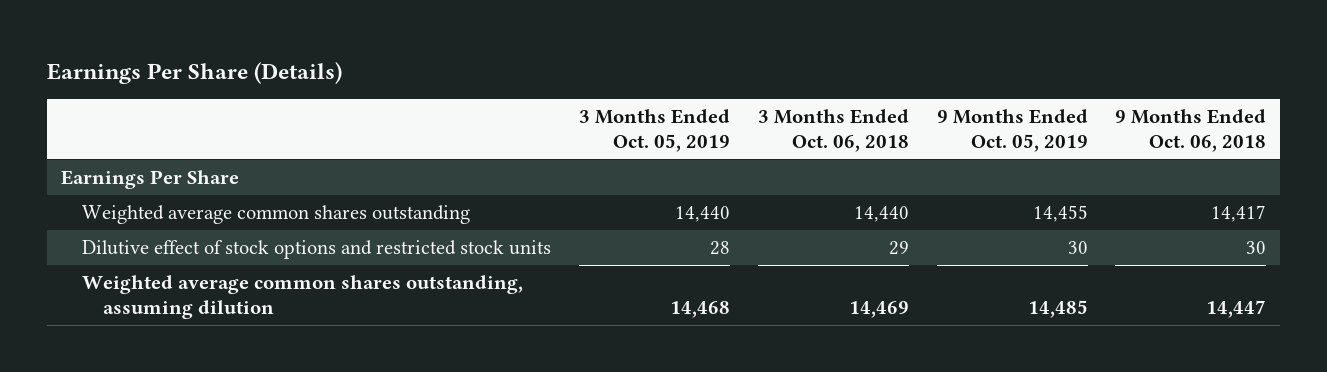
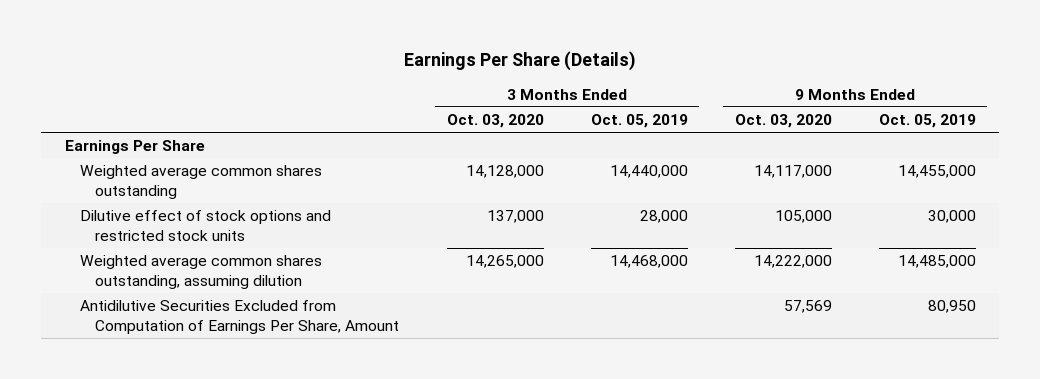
- | 3 Months Ended Oct. 05, 2019 | 3 Months Ended Oct. 06, 2018 | 9 Months Ended Oct. 05, 2019 | 9 Months Ended Oct. 06, 2018
+ | 3 Months Ended Oct. 03, 2020 | 3 Months Ended Oct. 05, 2019 | 9 Months Ended Oct. 03, 2020 | 9 Months Ended Oct. 05, 2019
- Weighted average common shares outstanding | 14,440 | 14,440 | 14,455 | 14,417
- Dilutive effect of stock options and restricted stock units | 28 | 29 | 30 | 30
- Weighted average common shares outstanding, assuming dilution | 14,468 | 14,469 | 14,485 | 14,447
+ Weighted average common shares outstanding | 14,128,000 | 14,440,000 | 14,117,000 | 14,455,000
+ Dilutive effect of stock options and restricted stock units | 137,000 | 28,000 | 105,000 | 30,000
+ Weighted average common shares outstanding, assuming dilution | 14,265,000 | 14,468,000 | 14,222,000 | 14,485,000
+ Antidilutive Securities Excluded from Computation of Earnings Per Share, Amount | | | 57,569 | 80,950

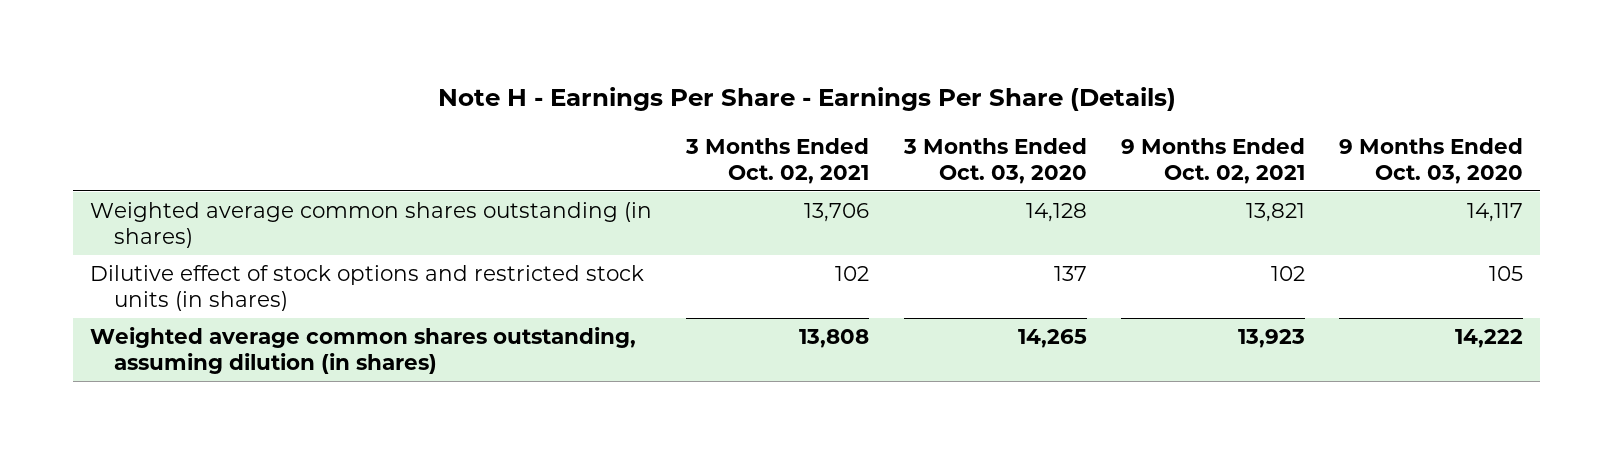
- Earnings Per Share (Details)
+ Note H - Earnings Per Share - Earnings Per Share (Details)
- | 3 Months Ended Oct. 03, 2020 | 3 Months Ended Oct. 05, 2019 | 9 Months Ended Oct. 03, 2020 | 9 Months Ended Oct. 05, 2019
+ | 3 Months Ended Oct. 02, 2021 | 3 Months Ended Oct. 03, 2020 | 9 Months Ended Oct. 02, 2021 | 9 Months Ended Oct. 03, 2020
- Earnings Per Share
- Weighted average common shares outstanding | 14,128,000 | 14,440,000 | 14,117,000 | 14,455,000
- Dilutive effect of stock options and restricted stock units | 137,000 | 28,000 | 105,000 | 30,000
- Weighted average common shares outstanding, assuming dilution | 14,265,000 | 14,468,000 | 14,222,000 | 14,485,000
- Antidilutive Securities Excluded from Computation of Earnings Per Share, Amount | | | 57,569 | 80,950
+ Weighted average common shares outstanding (in shares) | 13,706 | 14,128 | 13,821 | 14,117
+ Dilutive effect of stock options and restricted stock units (in shares) | 102 | 137 | 102 | 105
+ Weighted average common shares outstanding, assuming dilution (in shares) | 13,808 | 14,265 | 13,923 | 14,222

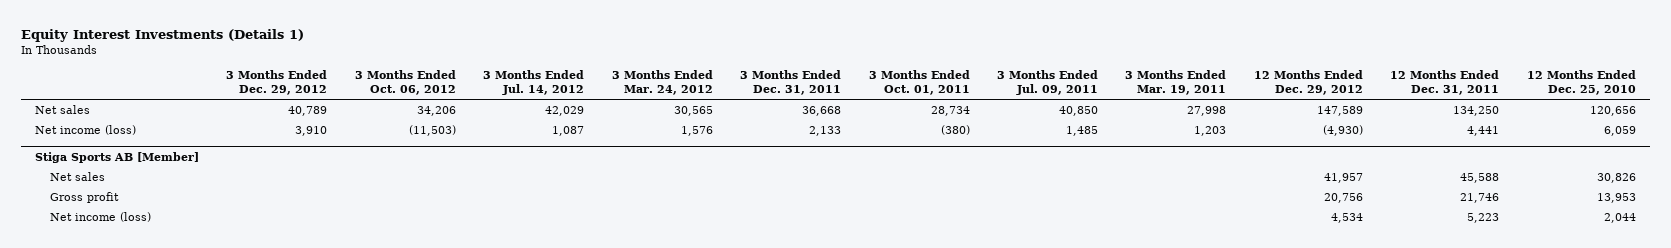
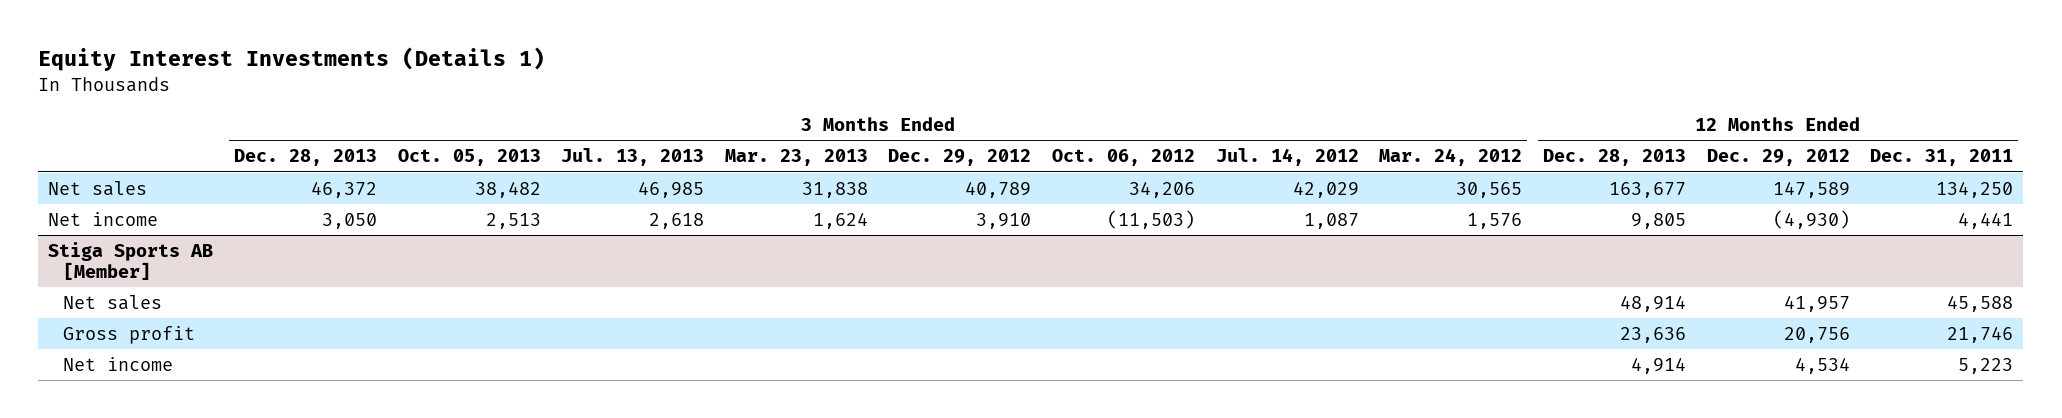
- | 3 Months Ended Dec. 29, 2012 | 3 Months Ended Oct. 06, 2012 | 3 Months Ended Jul. 14, 2012 | 3 Months Ended Mar. 24, 2012 | 3 Months Ended Dec. 31, 2011 | 3 Months Ended Oct. 01, 2011 | 3 Months Ended Jul. 09, 2011 | 3 Months Ended Mar. 19, 2011 | 12 Months Ended Dec. 29, 2012 | 12 Months Ended Dec. 31, 2011 | 12 Months Ended Dec. 25, 2010
+ | 3 Months Ended Dec. 28, 2013 | 3 Months Ended Oct. 05, 2013 | 3 Months Ended Jul. 13, 2013 | 3 Months Ended Mar. 23, 2013 | 3 Months Ended Dec. 29, 2012 | 3 Months Ended Oct. 06, 2012 | 3 Months Ended Jul. 14, 2012 | 3 Months Ended Mar. 24, 2012 | 12 Months Ended Dec. 28, 2013 | 12 Months Ended Dec. 29, 2012 | 12 Months Ended Dec. 31, 2011
- Net income (loss) | 3,910 | (11,503) | 1,087 | 1,576 | 2,133 | (380) | 1,485 | 1,203 | (4,930) | 4,441 | 6,059
+ Net income | 3,050 | 2,513 | 2,618 | 1,624 | 3,910 | (11,503) | 1,087 | 1,576 | 9,805 | (4,930) | 4,441
@ Stiga Sports AB [Member]
- Net income (loss) | | | | | | | | | 4,534 | 5,223 | 2,044
+ Net income | | | | | | | | | 4,914 | 4,534 | 5,223

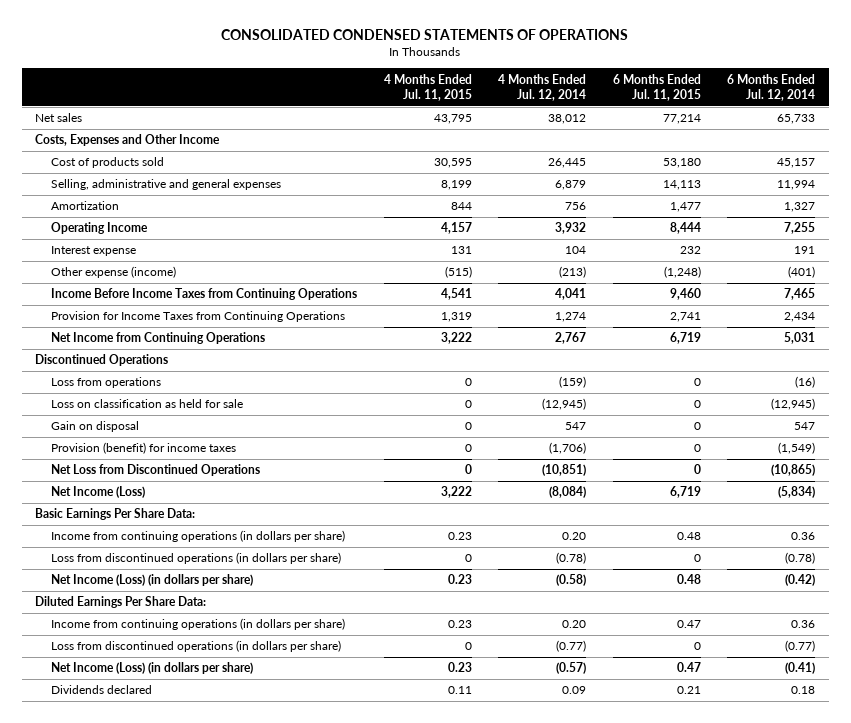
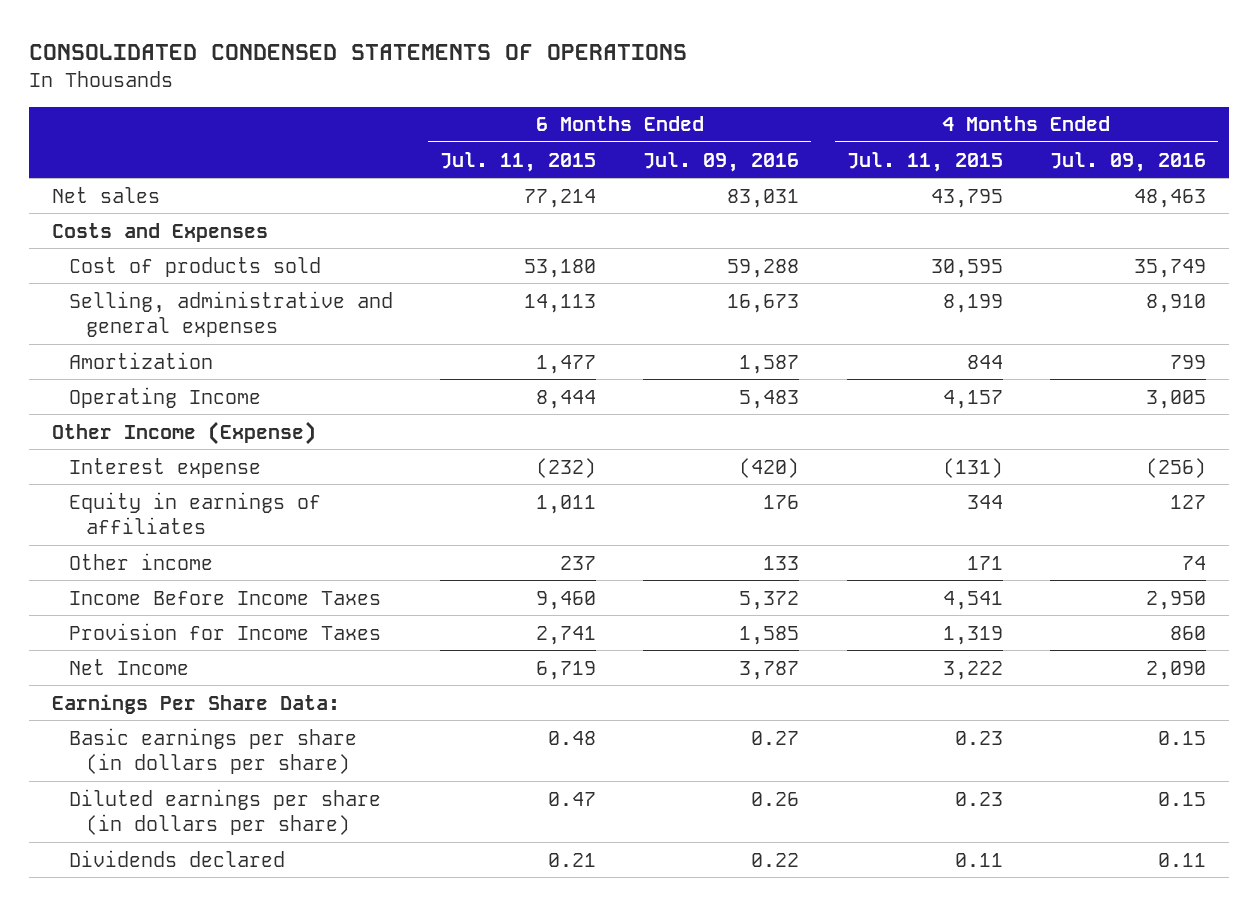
- | 4 Months Ended Jul. 11, 2015 | 4 Months Ended Jul. 12, 2014 | 6 Months Ended Jul. 11, 2015 | 6 Months Ended Jul. 12, 2014
+ | 6 Months Ended Jul. 11, 2015 | 6 Months Ended Jul. 09, 2016 | 4 Months Ended Jul. 11, 2015 | 4 Months Ended Jul. 09, 2016
- Costs, Expenses and Other Income
+ Costs and Expenses
- Interest expense | 131 | 104 | 232 | 191
- Other expense (income) | (515) | (213) | (1,248) | (401)
- Income Before Income Taxes from Continuing Operations | 4,541 | 4,041 | 9,460 | 7,465
- Provision for Income Taxes from Continuing Operations | 1,319 | 1,274 | 2,741 | 2,434
- Net Income from Continuing Operations | 3,222 | 2,767 | 6,719 | 5,031
- Discontinued Operations
- Loss from operations | 0 | (159) | 0 | (16)
- Loss on classification as held for sale | 0 | (12,945) | 0 | (12,945)
- Gain on disposal | 0 | 547 | 0 | 547
- Provision (benefit) for income taxes | 0 | (1,706) | 0 | (1,549)
- Net Loss from Discontinued Operations | 0 | (10,851) | 0 | (10,865)
- Net Income (Loss) | 3,222 | (8,084) | 6,719 | (5,834)
- Basic Earnings Per Share Data:
- Income from continuing operations (in dollars per share) | 0.23 | 0.20 | 0.48 | 0.36
- Loss from discontinued operations (in dollars per share) | 0 | (0.78) | 0 | (0.78)
- Net Income (Loss) (in dollars per share) | 0.23 | (0.58) | 0.48 | (0.42)
- Diluted Earnings Per Share Data:
- Income from continuing operations (in dollars per share) | 0.23 | 0.20 | 0.47 | 0.36
- Loss from discontinued operations (in dollars per share) | 0 | (0.77) | 0 | (0.77)
- Net Income (Loss) (in dollars per share) | 0.23 | (0.57) | 0.47 | (0.41)
+ Other Income (Expense)
+ Interest expense | (232) | (420) | (131) | (256)
+ Equity in earnings of affiliates | 1,011 | 176 | 344 | 127
+ Other income | 237 | 133 | 171 | 74
+ Income Before Income Taxes | 9,460 | 5,372 | 4,541 | 2,950
+ Provision for Income Taxes | 2,741 | 1,585 | 1,319 | 860
+ Net Income | 6,719 | 3,787 | 3,222 | 2,090
+ Earnings Per Share Data:
+ Basic earnings per share (in dollars per share) | 0.48 | 0.27 | 0.23 | 0.15
+ Diluted earnings per share (in dollars per share) | 0.47 | 0.26 | 0.23 | 0.15

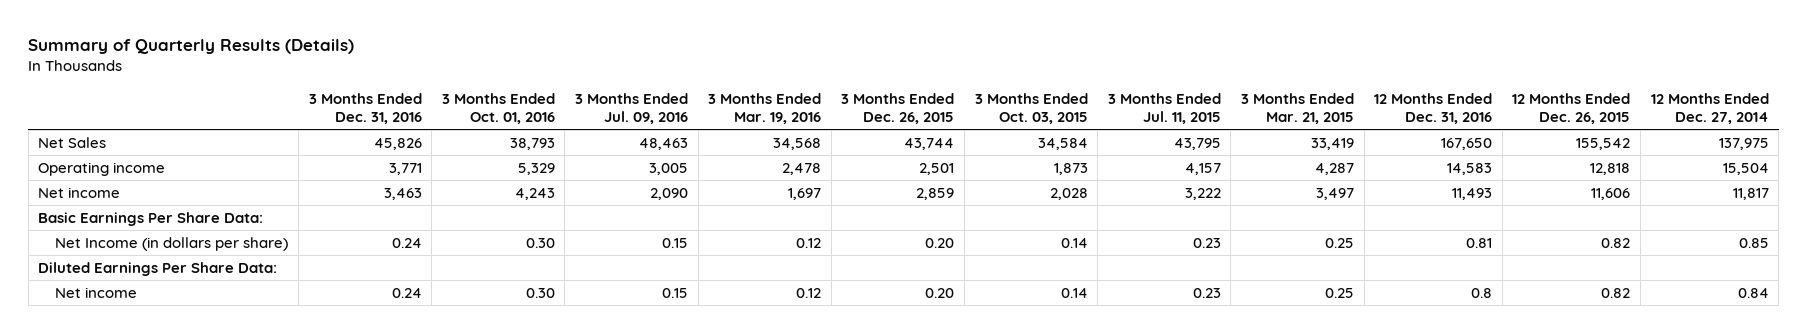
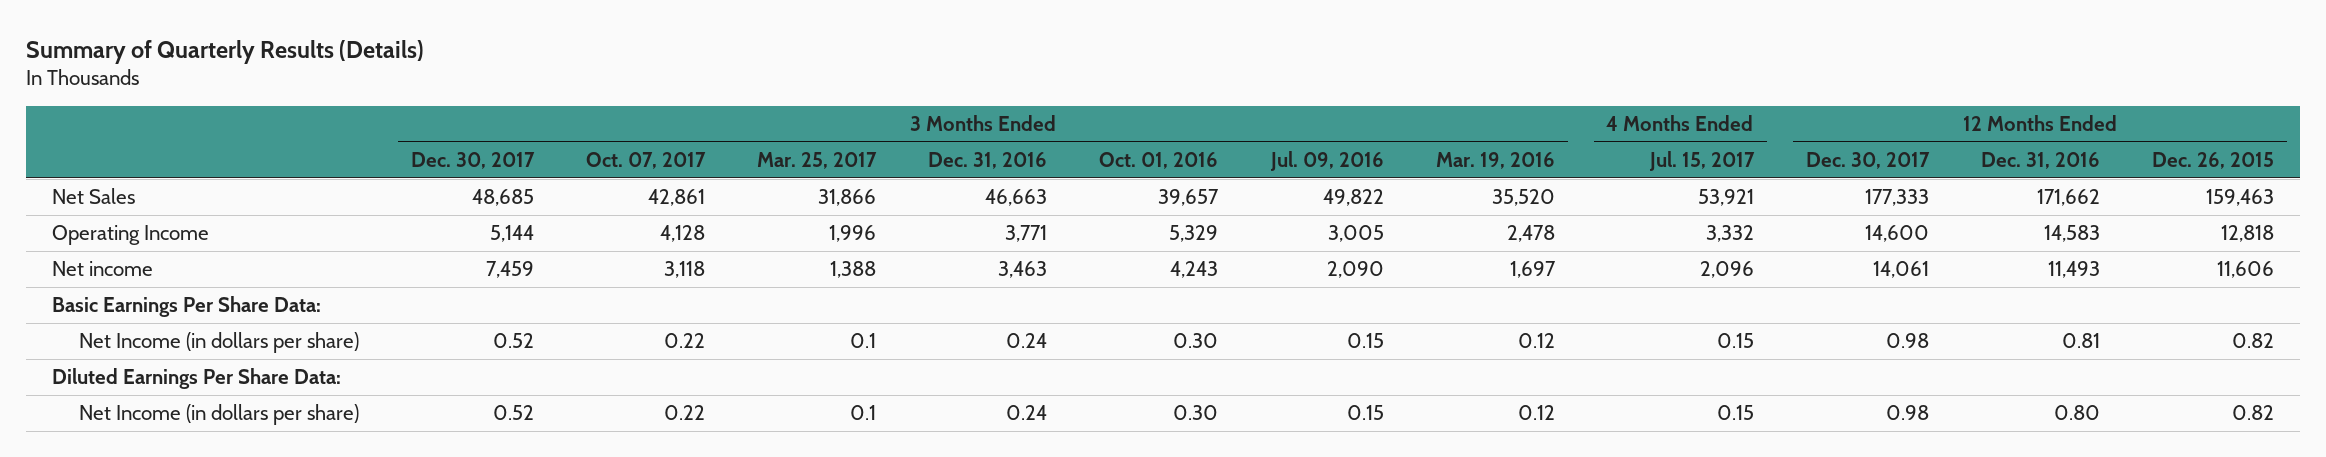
- | 3 Months Ended Dec. 31, 2016 | 3 Months Ended Oct. 01, 2016 | 3 Months Ended Jul. 09, 2016 | 3 Months Ended Mar. 19, 2016 | 3 Months Ended Dec. 26, 2015 | 3 Months Ended Oct. 03, 2015 | 3 Months Ended Jul. 11, 2015 | 3 Months Ended Mar. 21, 2015 | 12 Months Ended Dec. 31, 2016 | 12 Months Ended Dec. 26, 2015 | 12 Months Ended Dec. 27, 2014
+ | 3 Months Ended Dec. 30, 2017 | 3 Months Ended Oct. 07, 2017 | 3 Months Ended Mar. 25, 2017 | 3 Months Ended Dec. 31, 2016 | 3 Months Ended Oct. 01, 2016 | 3 Months Ended Jul. 09, 2016 | 3 Months Ended Mar. 19, 2016 | 4 Months Ended Jul. 15, 2017 | 12 Months Ended Dec. 30, 2017 | 12 Months Ended Dec. 31, 2016 | 12 Months Ended Dec. 26, 2015
- Net Sales | 45,826 | 38,793 | 48,463 | 34,568 | 43,744 | 34,584 | 43,795 | 33,419 | 167,650 | 155,542 | 137,975
- Operating income | 3,771 | 5,329 | 3,005 | 2,478 | 2,501 | 1,873 | 4,157 | 4,287 | 14,583 | 12,818 | 15,504
+ Net Sales | 48,685 | 42,861 | 31,866 | 46,663 | 39,657 | 49,822 | 35,520 | 53,921 | 177,333 | 171,662 | 159,463
+ Operating Income | 5,144 | 4,128 | 1,996 | 3,771 | 5,329 | 3,005 | 2,478 | 3,332 | 14,600 | 14,583 | 12,818
- Net income | 0.24 | 0.30 | 0.15 | 0.12 | 0.20 | 0.14 | 0.23 | 0.25 | 0.8 | 0.82 | 0.84
+ Net Income (in dollars per share) | 0.52 | 0.22 | 0.1 | 0.24 | 0.30 | 0.15 | 0.12 | 0.15 | 0.98 | 0.80 | 0.82

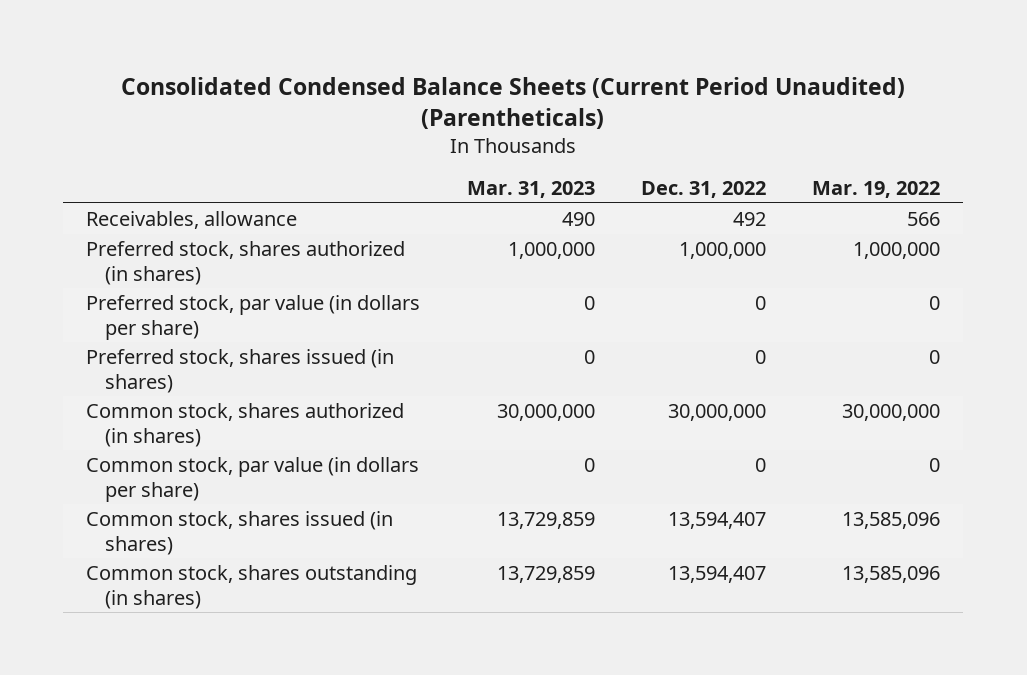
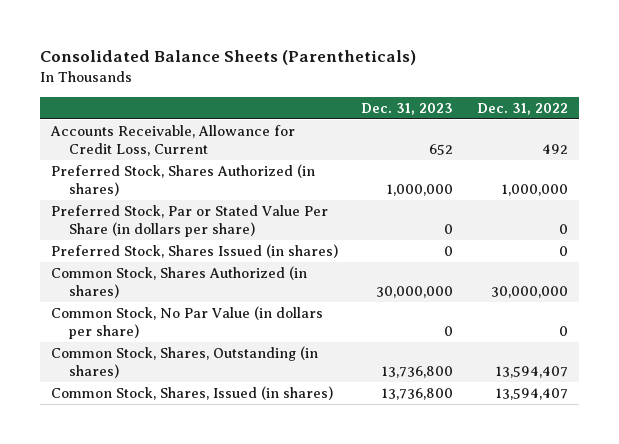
- Consolidated Condensed Balance Sheets (Current Period Unaudited) (Parentheticals)
+ Consolidated Balance Sheets (Parentheticals)
- | Mar. 31, 2023 | Dec. 31, 2022 | Mar. 19, 2022
+ | Dec. 31, 2023 | Dec. 31, 2022
- Receivables, allowance | 490 | 492 | 566
- Preferred stock, shares authorized (in shares) | 1,000,000 | 1,000,000 | 1,000,000
- Preferred stock, par value (in dollars per share) | 0 | 0 | 0
- Preferred stock, shares issued (in shares) | 0 | 0 | 0
- Common stock, shares authorized (in shares) | 30,000,000 | 30,000,000 | 30,000,000
- Common stock, par value (in dollars per share) | 0 | 0 | 0
- Common stock, shares issued (in shares) | 13,729,859 | 13,594,407 | 13,585,096
- Common stock, shares outstanding (in shares) | 13,729,859 | 13,594,407 | 13,585,096
+ Accounts Receivable, Allowance for Credit Loss, Current | 652 | 492
+ Preferred Stock, Shares Authorized (in shares) | 1,000,000 | 1,000,000
+ Preferred Stock, Par or Stated Value Per Share (in dollars per share) | 0 | 0
+ Preferred Stock, Shares Issued (in shares) | 0 | 0
+ Common Stock, Shares Authorized (in shares) | 30,000,000 | 30,000,000
+ Common Stock, No Par Value (in dollars per share) | 0 | 0
+ Common Stock, Shares, Outstanding (in shares) | 13,736,800 | 13,594,407
+ Common Stock, Shares, Issued (in shares) | 13,736,800 | 13,594,407

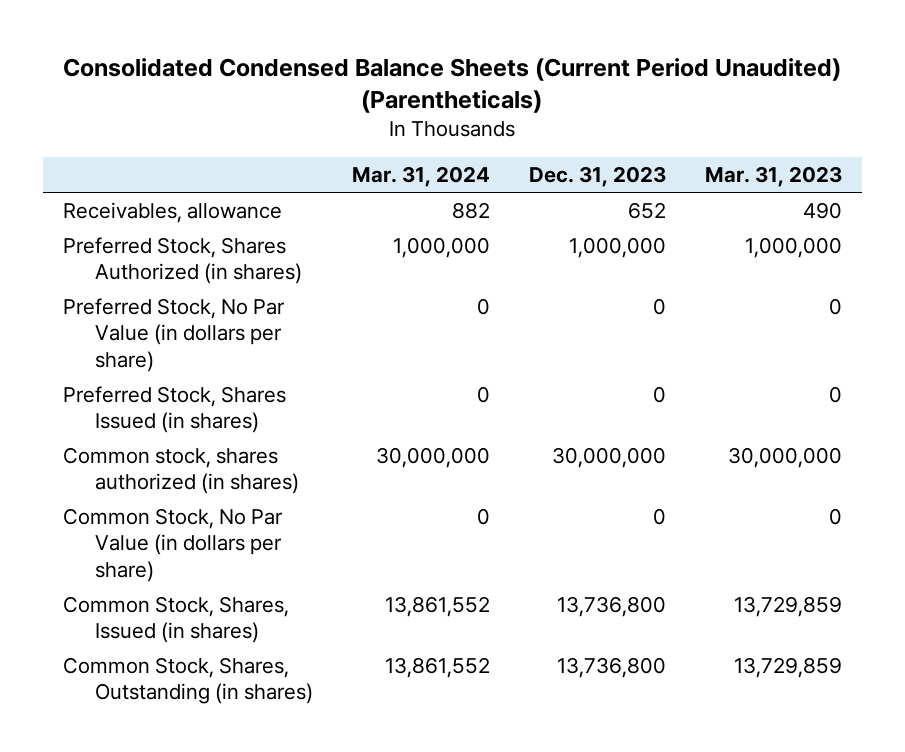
- Consolidated Balance Sheets (Parentheticals)
+ Consolidated Condensed Balance Sheets (Current Period Unaudited) (Parentheticals)
- | Dec. 31, 2023 | Dec. 31, 2022
+ | Mar. 31, 2024 | Dec. 31, 2023 | Mar. 31, 2023
- Accounts Receivable, Allowance for Credit Loss, Current | 652 | 492
+ Receivables, allowance | 882 | 652 | 490
- Preferred Stock, Par or Stated Value Per Share (in dollars per share) | 0 | 0
+ Preferred Stock, No Par Value (in dollars per share) | 0 | 0 | 0
- Common Stock, Shares Authorized (in shares) | 30,000,000 | 30,000,000
+ Common stock, shares authorized (in shares) | 30,000,000 | 30,000,000 | 30,000,000
moved down: Common Stock, Shares, Outstanding (in shares) | 13,861,552 | 13,736,800 | 13,729,859

